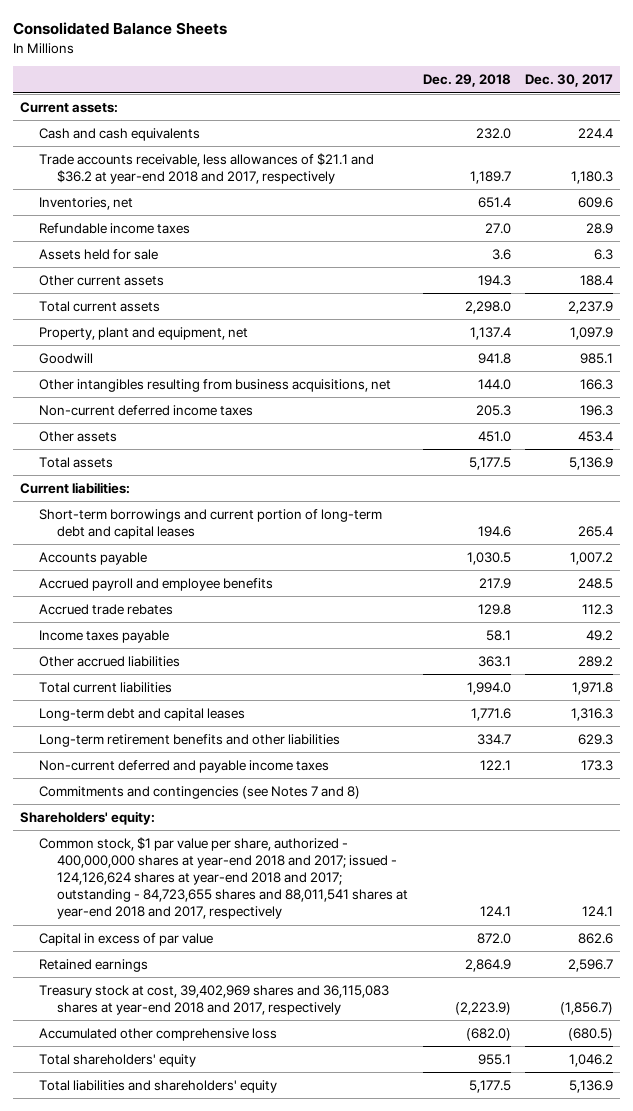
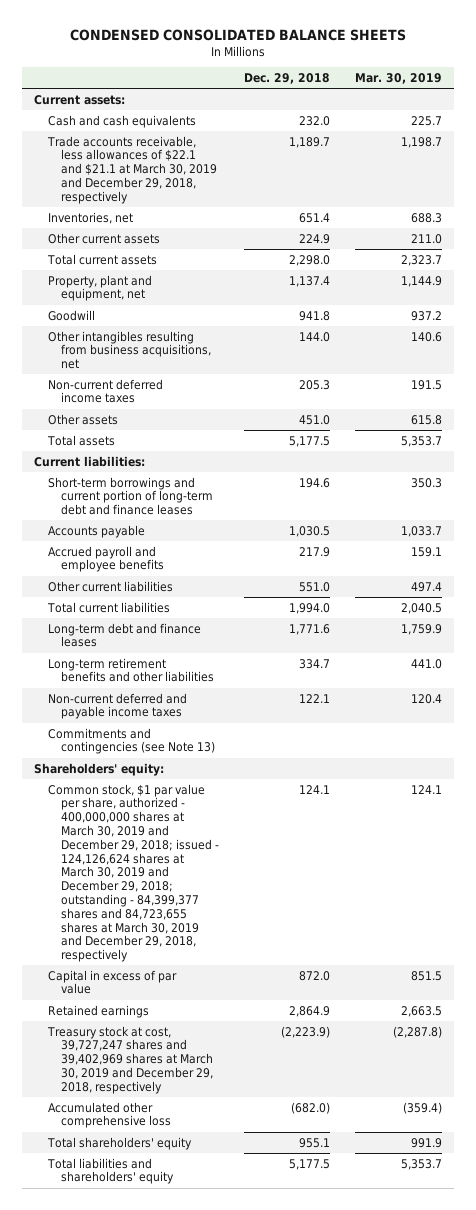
- Consolidated Balance Sheets
+ CONDENSED CONSOLIDATED BALANCE SHEETS
- | Dec. 29, 2018 | Dec. 30, 2017
+ | Dec. 29, 2018 | Mar. 30, 2019
- Trade accounts receivable, less allowances of $21.1 and $36.2 at year-end 2018 and 2017, respectively | 1,189.7 | 1,180.3
+ Trade accounts receivable, less allowances of $22.1 and $21.1 at March 30, 2019 and December 29, 2018, respectively | 1,189.7 | 1,198.7
- Refundable income taxes | 27.0 | 28.9
- Assets held for sale | 3.6 | 6.3
- Other current assets | 194.3 | 188.4
+ Other current assets | 224.9 | 211.0
- Short-term borrowings and current portion of long-term debt and capital leases | 194.6 | 265.4
+ Short-term borrowings and current portion of long-term debt and finance leases | 194.6 | 350.3
- Accrued trade rebates | 129.8 | 112.3
- Income taxes payable | 58.1 | 49.2
- Other accrued liabilities | 363.1 | 289.2
+ Other current liabilities | 551.0 | 497.4
- Long-term debt and capital leases | 1,771.6 | 1,316.3
+ Long-term debt and finance leases | 1,771.6 | 1,759.9
- Commitments and contingencies (see Notes 7 and 8)
+ Commitments and contingencies (see Note 13)
- Common stock, $1 par value per share, authorized - 400,000,000 shares at year-end 2018 and 2017; issued - 124,126,624 shares at year-end 2018 and 2017; outstanding - 84,723,655 shares and 88,011,541 shares at year-end 2018 and 2017, respectively | 124.1 | 124.1
+ Common stock, $1 par value per share, authorized - 400,000,000 shares at March 30, 2019 and December 29, 2018; issued - 124,126,624 shares at March 30, 2019 and December 29, 2018; outstanding - 84,399,377 shares and 84,723,655 shares at March 30, 2019 and December 29, 2018, respectively | 124.1 | 124.1
- Treasury stock at cost, 39,402,969 shares and 36,115,083 shares at year-end 2018 and 2017, respectively | (2,223.9) | (1,856.7)
+ Treasury stock at cost, 39,727,247 shares and 39,402,969 shares at March 30, 2019 and December 29, 2018, respectively | (2,223.9) | (2,287.8)

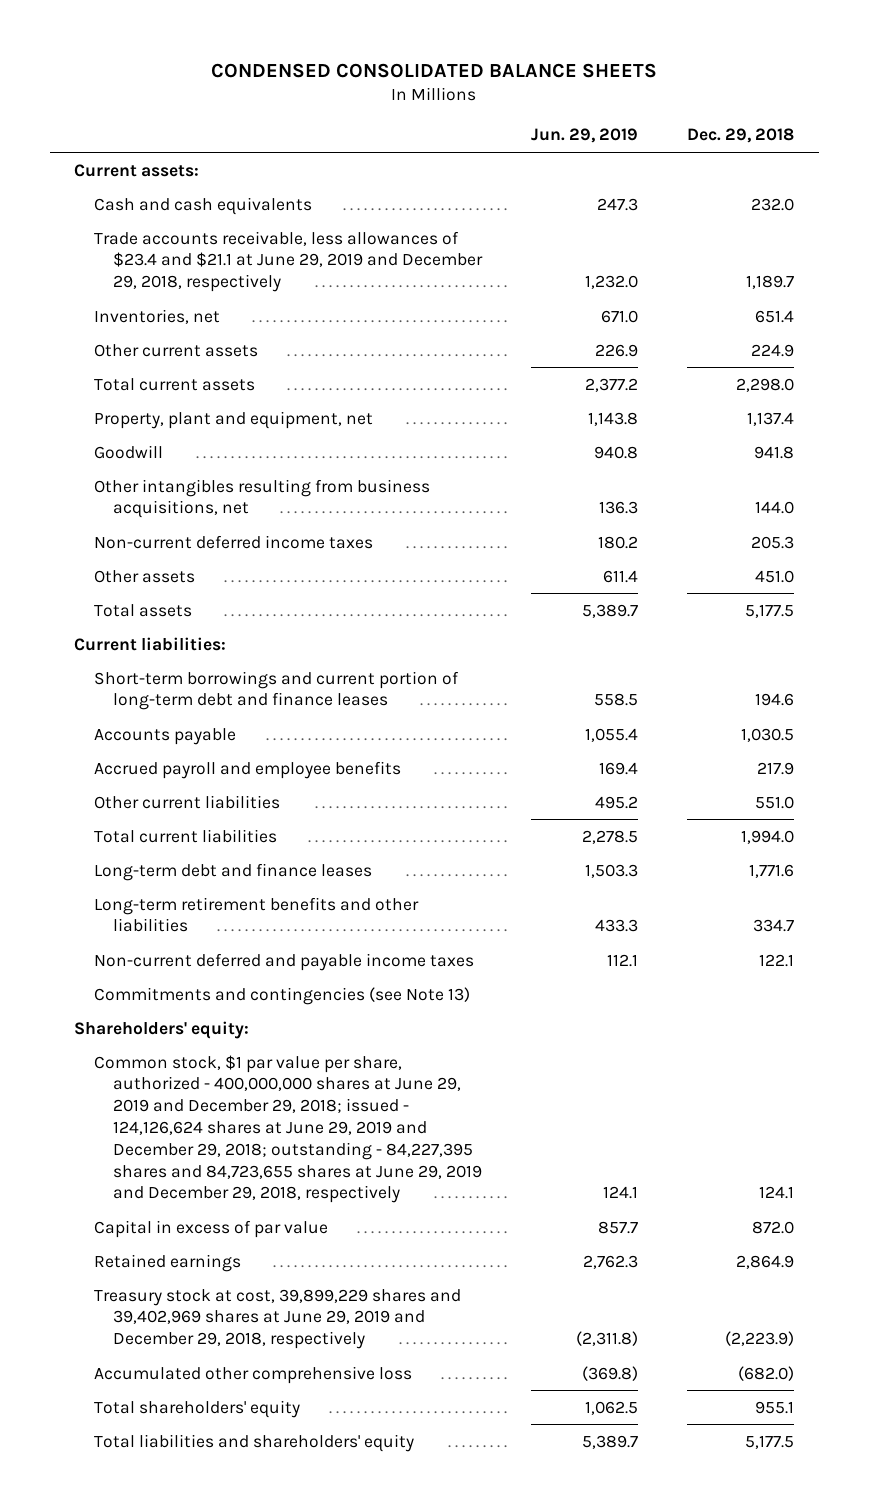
- | Dec. 29, 2018 | Mar. 30, 2019
+ | Jun. 29, 2019 | Dec. 29, 2018
- Trade accounts receivable, less allowances of $22.1 and $21.1 at March 30, 2019 and December 29, 2018, respectively | 1,189.7 | 1,198.7
+ Trade accounts receivable, less allowances of $23.4 and $21.1 at June 29, 2019 and December 29, 2018, respectively | 1,232.0 | 1,189.7
- Common stock, $1 par value per share, authorized - 400,000,000 shares at March 30, 2019 and December 29, 2018; issued - 124,126,624 shares at March 30, 2019 and December 29, 2018; outstanding - 84,399,377 shares and 84,723,655 shares at March 30, 2019 and December 29, 2018, respectively | 124.1 | 124.1
+ Common stock, $1 par value per share, authorized - 400,000,000 shares at June 29, 2019 and December 29, 2018; issued - 124,126,624 shares at June 29, 2019 and December 29, 2018; outstanding - 84,227,395 shares and 84,723,655 shares at June 29, 2019 and December 29, 2018, respectively | 124.1 | 124.1
- Treasury stock at cost, 39,727,247 shares and 39,402,969 shares at March 30, 2019 and December 29, 2018, respectively | (2,223.9) | (2,287.8)
+ Treasury stock at cost, 39,899,229 shares and 39,402,969 shares at June 29, 2019 and December 29, 2018, respectively | (2,311.8) | (2,223.9)

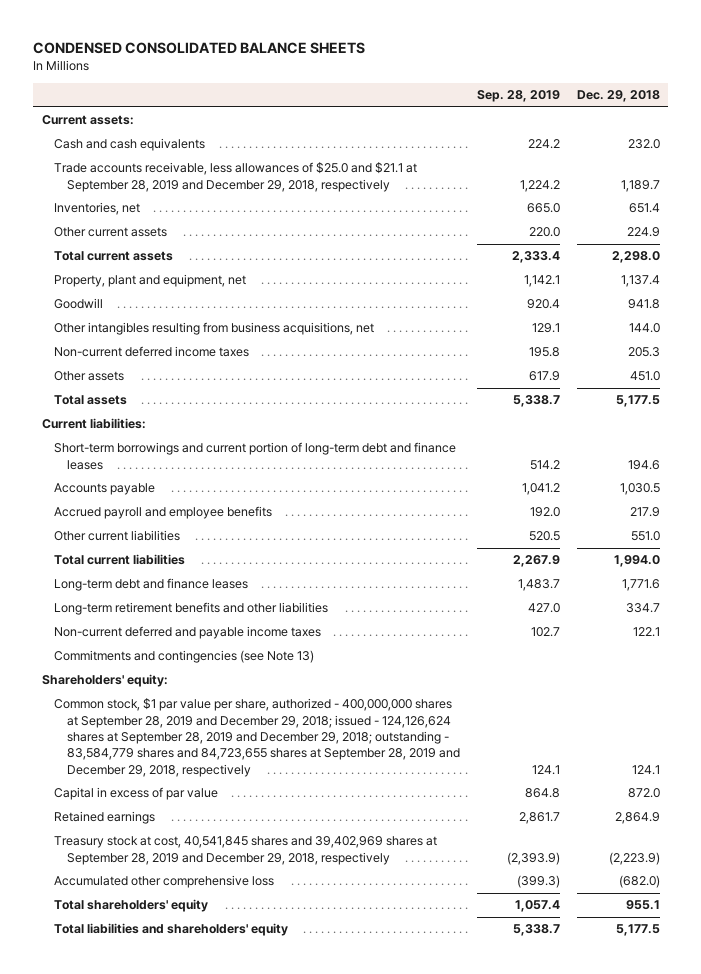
- | Jun. 29, 2019 | Dec. 29, 2018
+ | Sep. 28, 2019 | Dec. 29, 2018
- Trade accounts receivable, less allowances of $23.4 and $21.1 at June 29, 2019 and December 29, 2018, respectively | 1,232.0 | 1,189.7
+ Trade accounts receivable, less allowances of $25.0 and $21.1 at September 28, 2019 and December 29, 2018, respectively | 1,224.2 | 1,189.7
- Common stock, $1 par value per share, authorized - 400,000,000 shares at June 29, 2019 and December 29, 2018; issued - 124,126,624 shares at June 29, 2019 and December 29, 2018; outstanding - 84,227,395 shares and 84,723,655 shares at June 29, 2019 and December 29, 2018, respectively | 124.1 | 124.1
+ Common stock, $1 par value per share, authorized - 400,000,000 shares at September 28, 2019 and December 29, 2018; issued - 124,126,624 shares at September 28, 2019 and December 29, 2018; outstanding - 83,584,779 shares and 84,723,655 shares at September 28, 2019 and December 29, 2018, respectively | 124.1 | 124.1
- Treasury stock at cost, 39,899,229 shares and 39,402,969 shares at June 29, 2019 and December 29, 2018, respectively | (2,311.8) | (2,223.9)
+ Treasury stock at cost, 40,541,845 shares and 39,402,969 shares at September 28, 2019 and December 29, 2018, respectively | (2,393.9) | (2,223.9)

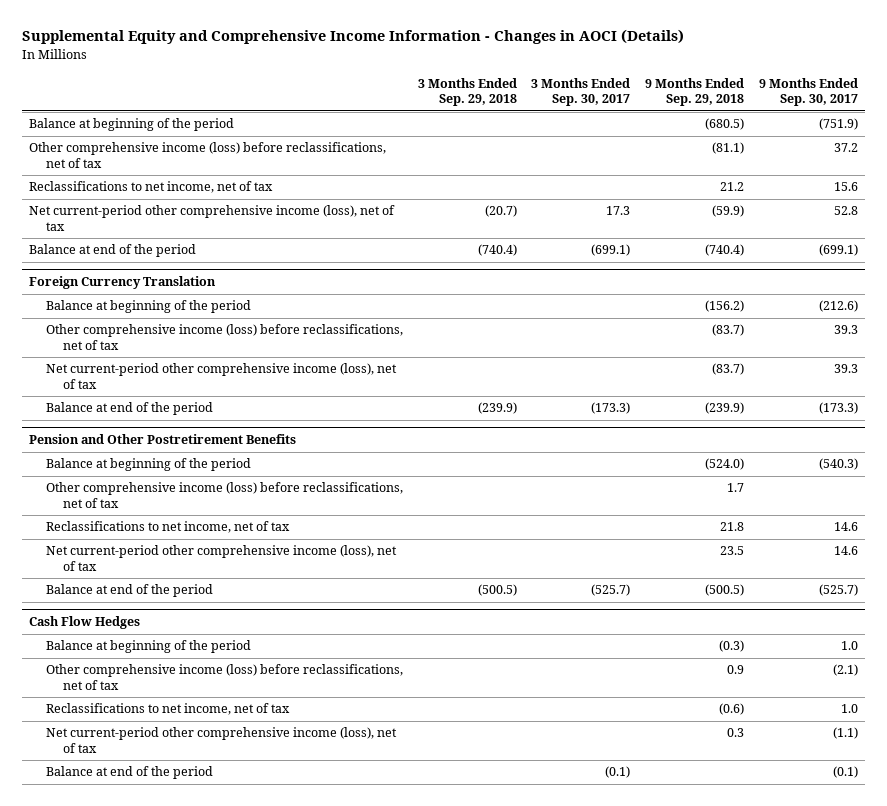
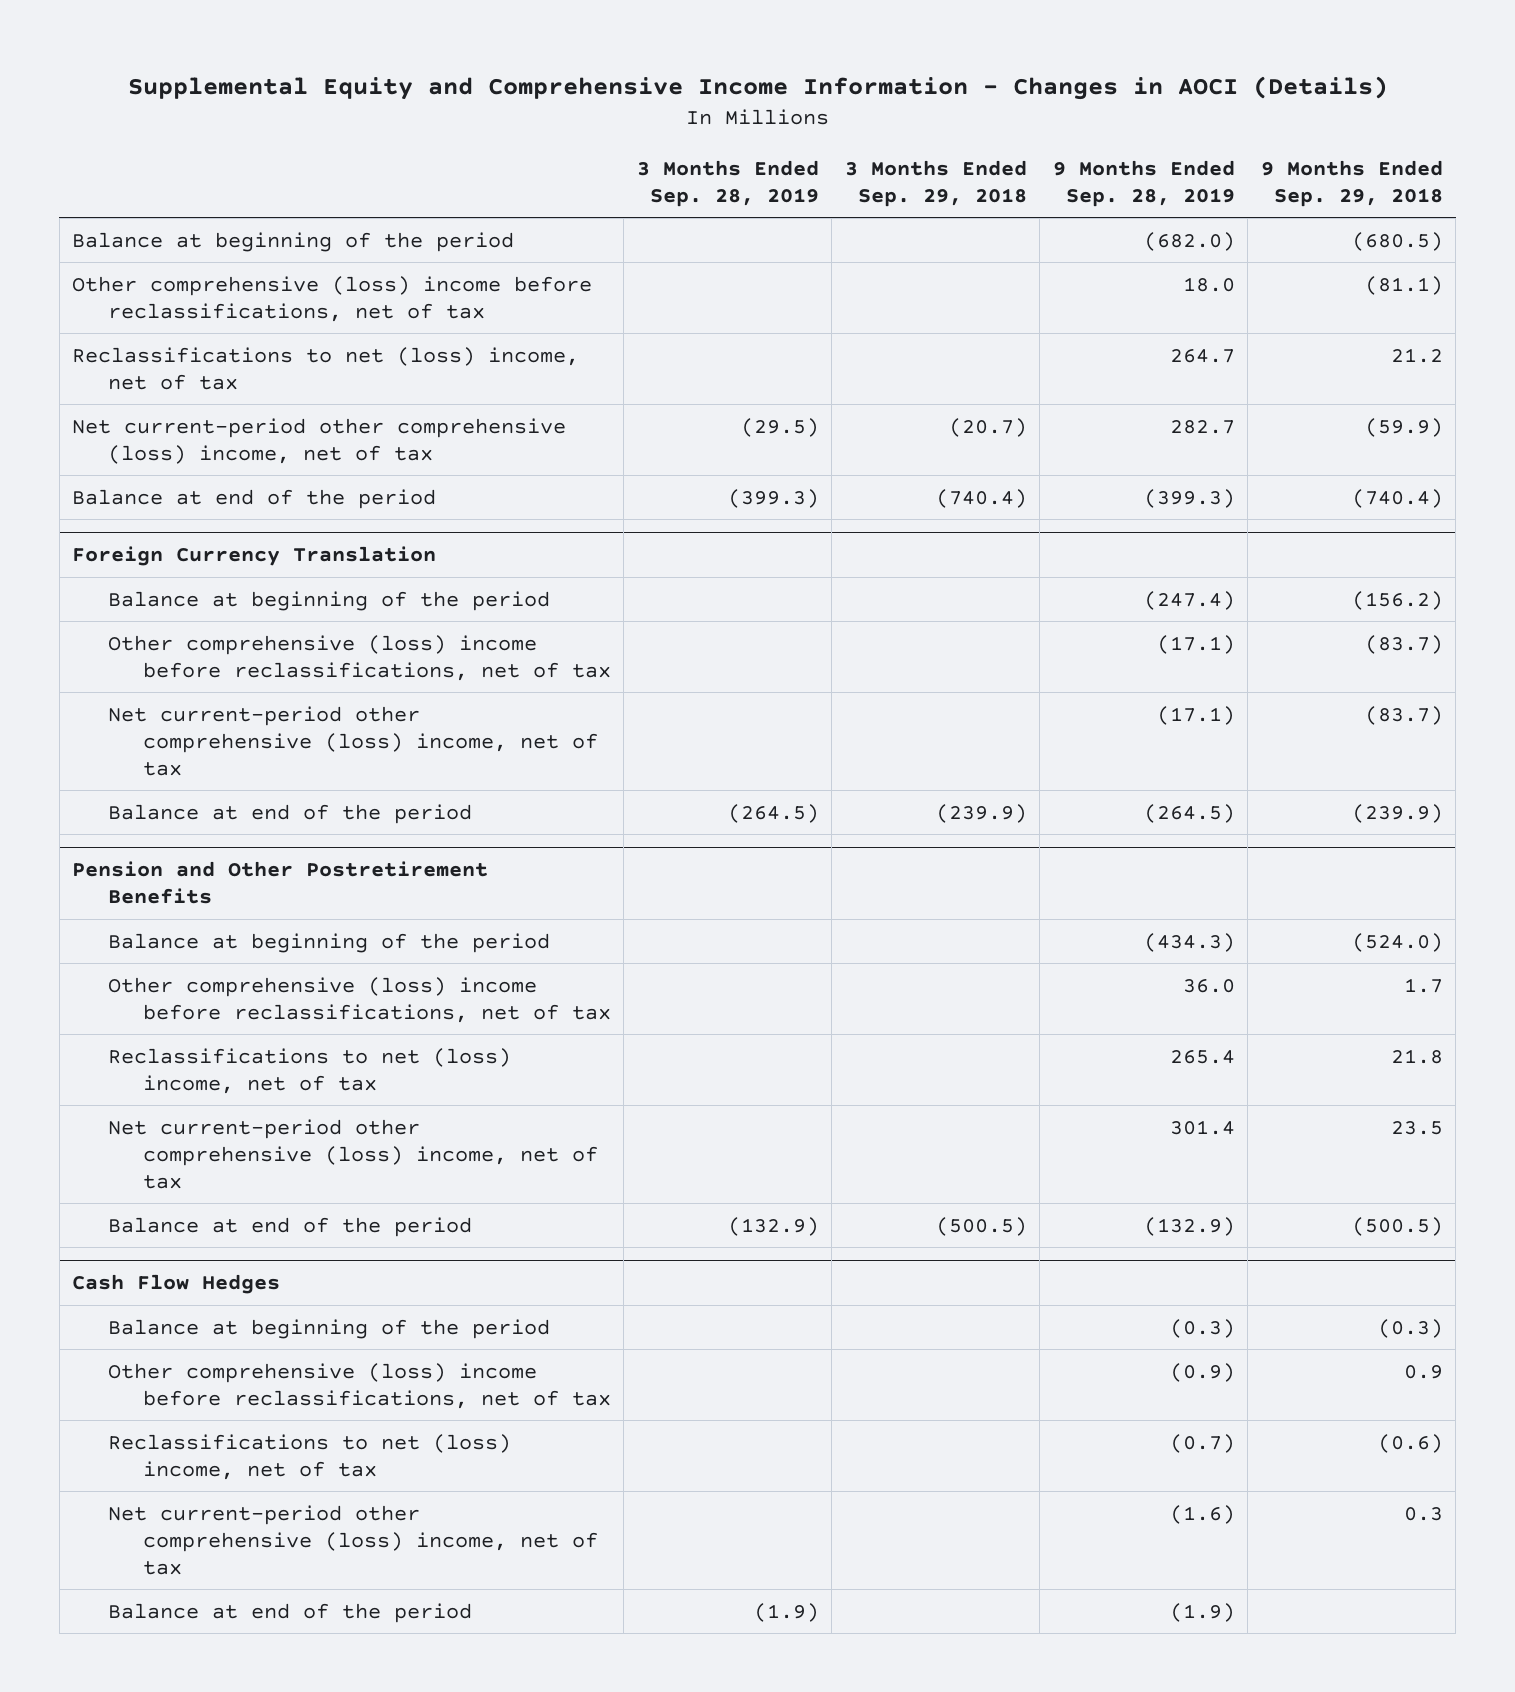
- | 3 Months Ended Sep. 29, 2018 | 3 Months Ended Sep. 30, 2017 | 9 Months Ended Sep. 29, 2018 | 9 Months Ended Sep. 30, 2017
+ | 3 Months Ended Sep. 28, 2019 | 3 Months Ended Sep. 29, 2018 | 9 Months Ended Sep. 28, 2019 | 9 Months Ended Sep. 29, 2018
- Other comprehensive income (loss) before reclassifications, net of tax | | | (81.1) | 37.2
- Reclassifications to net income, net of tax | | | 21.2 | 15.6
- Net current-period other comprehensive income (loss), net of tax | (20.7) | 17.3 | (59.9) | 52.8
+ Other comprehensive (loss) income before reclassifications, net of tax | | | 18.0 | (81.1)
+ Reclassifications to net (loss) income, net of tax | | | 264.7 | 21.2
+ Net current-period other comprehensive (loss) income, net of tax | (29.5) | (20.7) | 282.7 | (59.9)
@ Foreign Currency Translation
- Other comprehensive income (loss) before reclassifications, net of tax | | | (83.7) | 39.3
- Net current-period other comprehensive income (loss), net of tax | | | (83.7) | 39.3
+ Other comprehensive (loss) income before reclassifications, net of tax | | | (17.1) | (83.7)
+ Net current-period other comprehensive (loss) income, net of tax | | | (17.1) | (83.7)
@ Pension and Other Postretirement Benefits
- Other comprehensive income (loss) before reclassifications, net of tax | | | 1.7 |
- Reclassifications to net income, net of tax | | | 21.8 | 14.6
- Net current-period other comprehensive income (loss), net of tax | | | 23.5 | 14.6
+ Other comprehensive (loss) income before reclassifications, net of tax | | | 36.0 | 1.7
+ Reclassifications to net (loss) income, net of tax | | | 265.4 | 21.8
+ Net current-period other comprehensive (loss) income, net of tax | | | 301.4 | 23.5
@ Cash Flow Hedges
- Other comprehensive income (loss) before reclassifications, net of tax | | | 0.9 | (2.1)
- Reclassifications to net income, net of tax | | | (0.6) | 1.0
- Net current-period other comprehensive income (loss), net of tax | | | 0.3 | (1.1)
+ Other comprehensive (loss) income before reclassifications, net of tax | | | (0.9) | 0.9
+ Reclassifications to net (loss) income, net of tax | | | (0.7) | (0.6)
+ Net current-period other comprehensive (loss) income, net of tax | | | (1.6) | 0.3

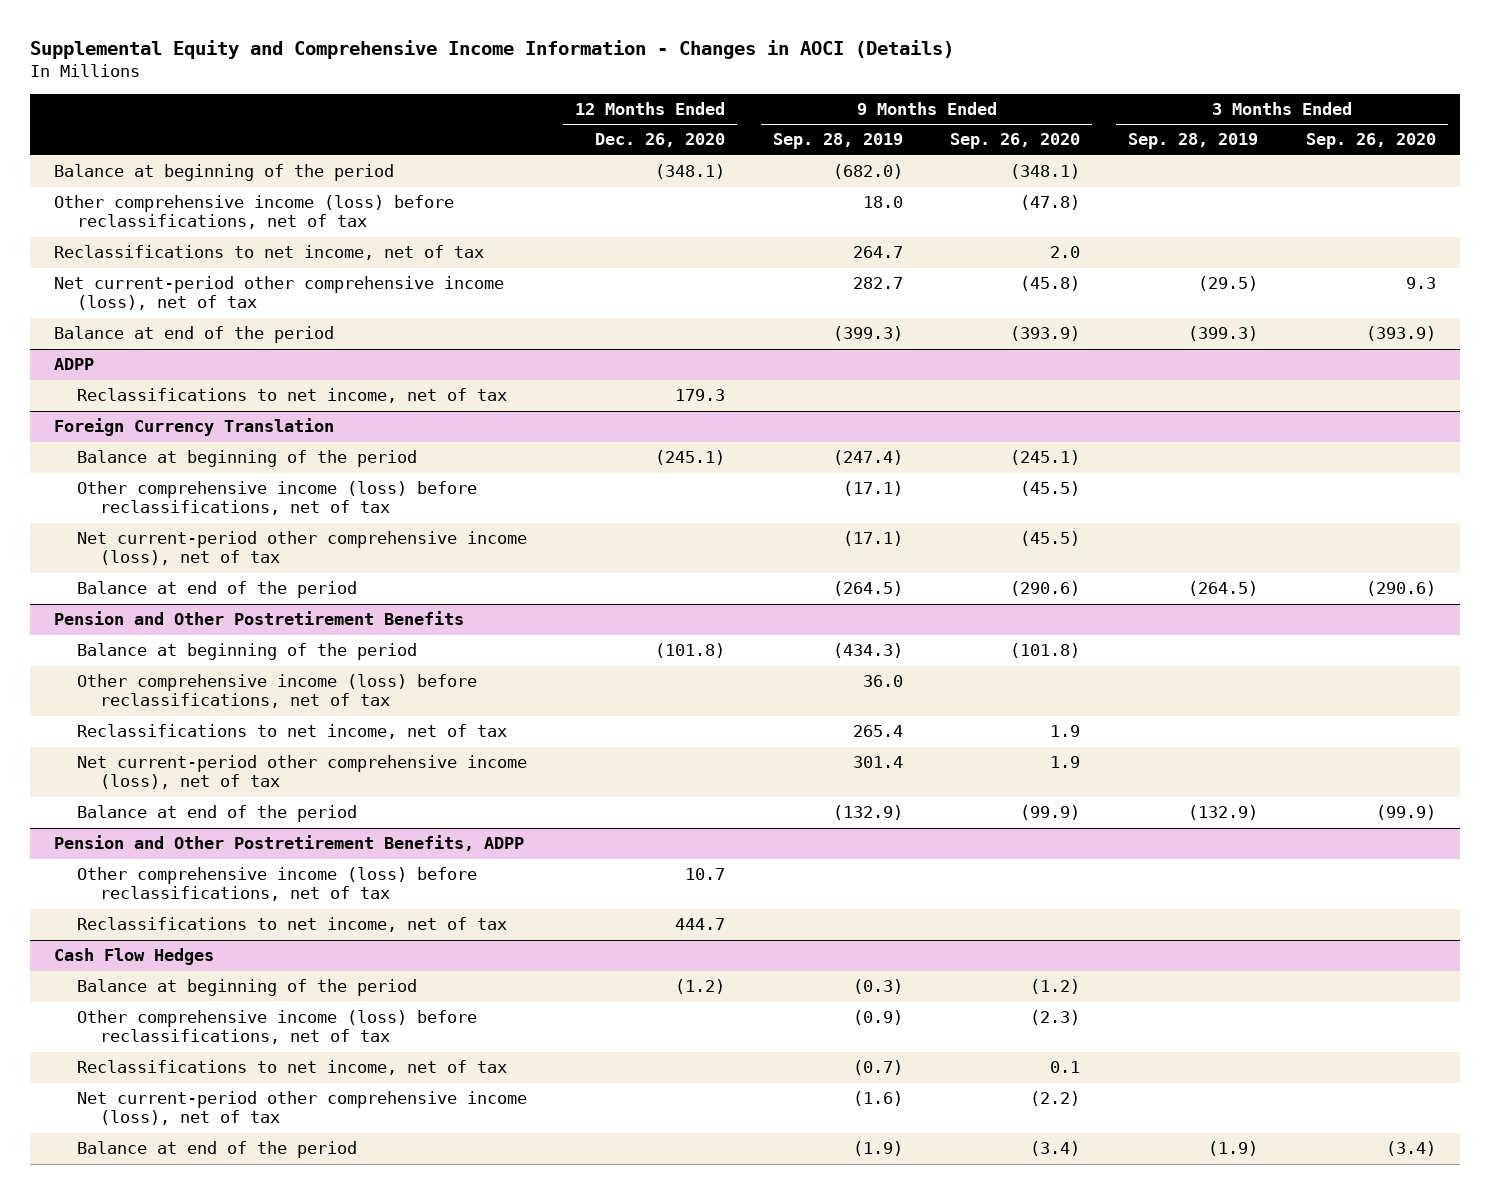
- | 3 Months Ended Sep. 28, 2019 | 3 Months Ended Sep. 29, 2018 | 9 Months Ended Sep. 28, 2019 | 9 Months Ended Sep. 29, 2018
+ | 12 Months Ended Dec. 26, 2020 | 9 Months Ended Sep. 28, 2019 | 9 Months Ended Sep. 26, 2020 | 3 Months Ended Sep. 28, 2019 | 3 Months Ended Sep. 26, 2020
- Other comprehensive (loss) income before reclassifications, net of tax | | | 18.0 | (81.1)
- Reclassifications to net (loss) income, net of tax | | | 264.7 | 21.2
- Net current-period other comprehensive (loss) income, net of tax | (29.5) | (20.7) | 282.7 | (59.9)
+ Other comprehensive income (loss) before reclassifications, net of tax | | 18.0 | (47.8) | |
+ Reclassifications to net income, net of tax | | 264.7 | 2.0 | |
+ Net current-period other comprehensive income (loss), net of tax | | 282.7 | (45.8) | (29.5) | 9.3
+ ADPP
+ Reclassifications to net income, net of tax | 179.3 | | | |
@ Foreign Currency Translation
- Other comprehensive (loss) income before reclassifications, net of tax | | | (17.1) | (83.7)
- Net current-period other comprehensive (loss) income, net of tax | | | (17.1) | (83.7)
+ Other comprehensive income (loss) before reclassifications, net of tax | | (17.1) | (45.5) | |
+ Net current-period other comprehensive income (loss), net of tax | | (17.1) | (45.5) | |
@ Pension and Other Postretirement Benefits
- Other comprehensive (loss) income before reclassifications, net of tax | | | 36.0 | 1.7
- Reclassifications to net (loss) income, net of tax | | | 265.4 | 21.8
- Net current-period other comprehensive (loss) income, net of tax | | | 301.4 | 23.5
+ Other comprehensive income (loss) before reclassifications, net of tax | | 36.0 | | |
+ Reclassifications to net income, net of tax | | 265.4 | 1.9 | |
+ Net current-period other comprehensive income (loss), net of tax | | 301.4 | 1.9 | |
+ Pension and Other Postretirement Benefits, ADPP
+ Other comprehensive income (loss) before reclassifications, net of tax | 10.7 | | | |
+ Reclassifications to net income, net of tax | 444.7 | | | |
@ Cash Flow Hedges
- Other comprehensive (loss) income before reclassifications, net of tax | | | (0.9) | 0.9
- Reclassifications to net (loss) income, net of tax | | | (0.7) | (0.6)
- Net current-period other comprehensive (loss) income, net of tax | | | (1.6) | 0.3
+ Other comprehensive income (loss) before reclassifications, net of tax | | (0.9) | (2.3) | |
+ Reclassifications to net income, net of tax | | (0.7) | 0.1 | |
+ Net current-period other comprehensive income (loss), net of tax | | (1.6) | (2.2) | |

